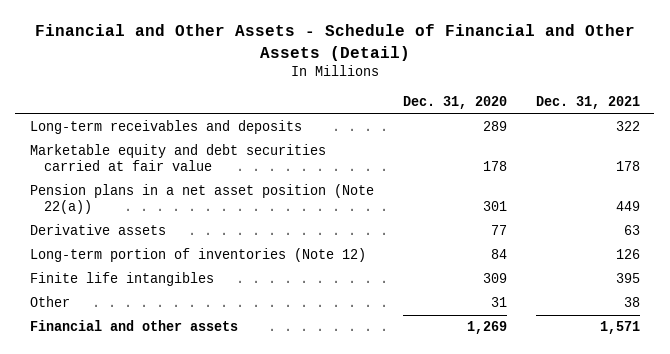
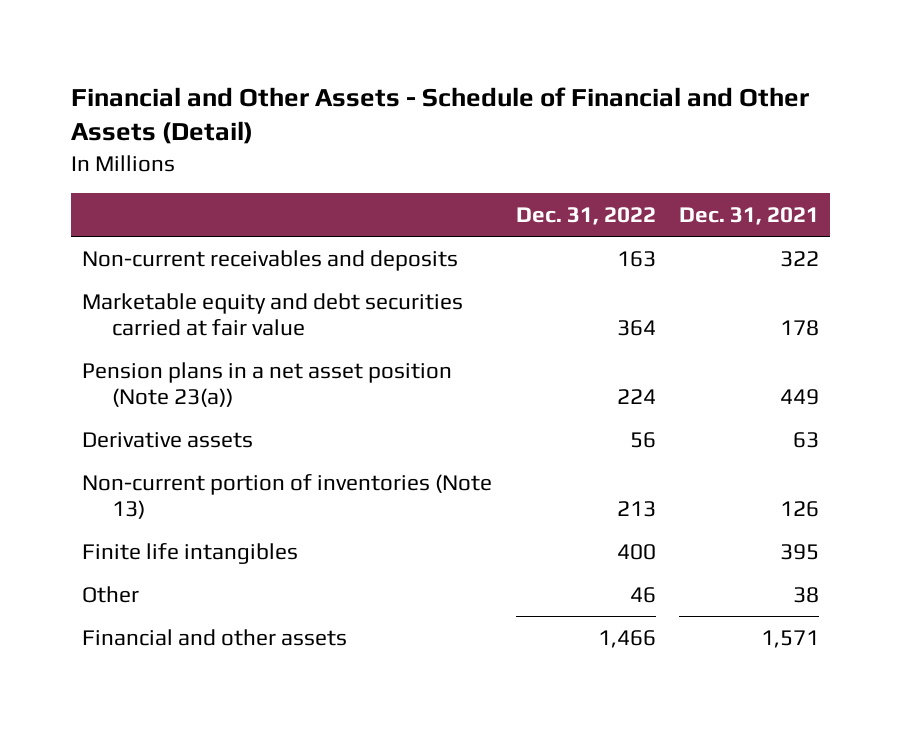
- | Dec. 31, 2020 | Dec. 31, 2021
+ | Dec. 31, 2022 | Dec. 31, 2021
- Long-term receivables and deposits | 289 | 322
+ Non-current receivables and deposits | 163 | 322
- Pension plans in a net asset position (Note 22(a)) | 301 | 449
+ Pension plans in a net asset position (Note 23(a)) | 224 | 449
- Long-term portion of inventories (Note 12) | 84 | 126
+ Non-current portion of inventories (Note 13) | 213 | 126

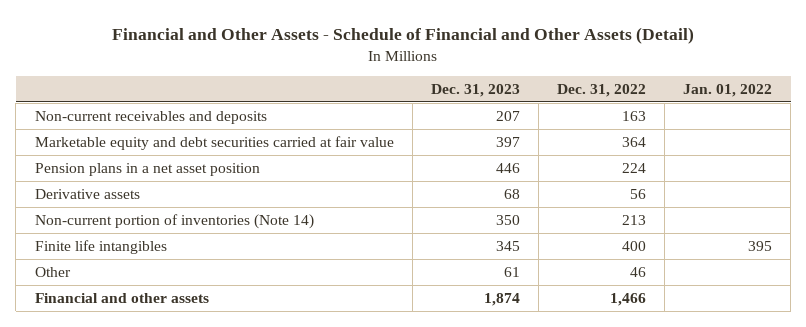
- | Dec. 31, 2022 | Dec. 31, 2021
+ | Dec. 31, 2023 | Dec. 31, 2022 | Jan. 01, 2022
- Pension plans in a net asset position (Note 23(a)) | 224 | 449
+ Pension plans in a net asset position | 446 | 224 |
- Non-current portion of inventories (Note 13) | 213 | 126
+ Non-current portion of inventories (Note 14) | 350 | 213 |

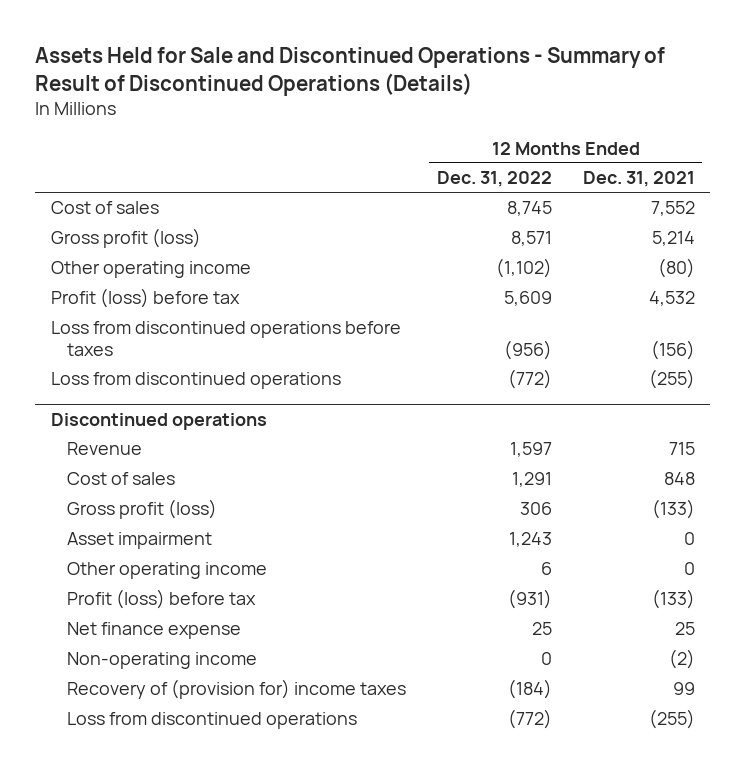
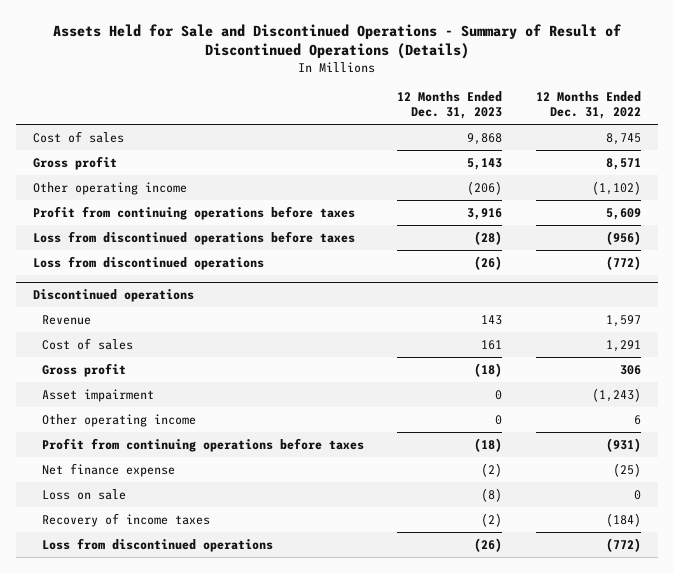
- | 12 Months Ended Dec. 31, 2022 | 12 Months Ended Dec. 31, 2021
+ | 12 Months Ended Dec. 31, 2023 | 12 Months Ended Dec. 31, 2022
- Gross profit (loss) | 8,571 | 5,214
+ Gross profit | 5,143 | 8,571
- Profit (loss) before tax | 5,609 | 4,532
+ Profit from continuing operations before taxes | 3,916 | 5,609
@ Discontinued operations
- Gross profit (loss) | 306 | (133)
- Asset impairment | 1,243 | 0
+ Gross profit | (18) | 306
+ Asset impairment | 0 | (1,243)
- Profit (loss) before tax | (931) | (133)
- Net finance expense | 25 | 25
- Non-operating income | 0 | (2)
- Recovery of (provision for) income taxes | (184) | 99
+ Profit from continuing operations before taxes | (18) | (931)
+ Net finance expense | (2) | (25)
+ Loss on sale | (8) | 0
+ Recovery of income taxes | (2) | (184)

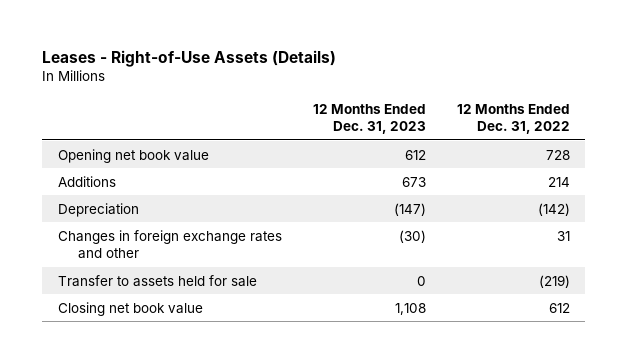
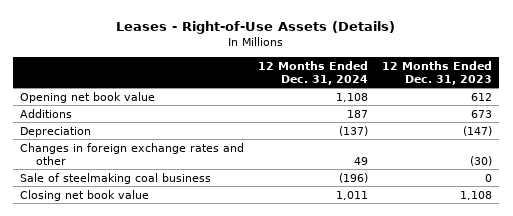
- | 12 Months Ended Dec. 31, 2023 | 12 Months Ended Dec. 31, 2022
+ | 12 Months Ended Dec. 31, 2024 | 12 Months Ended Dec. 31, 2023
- Transfer to assets held for sale | 0 | (219)
+ Sale of steelmaking coal business | (196) | 0

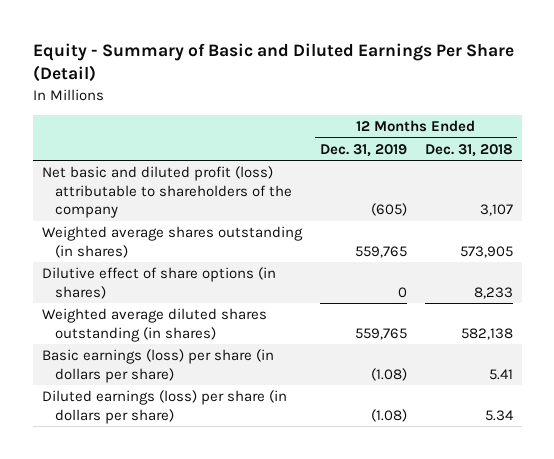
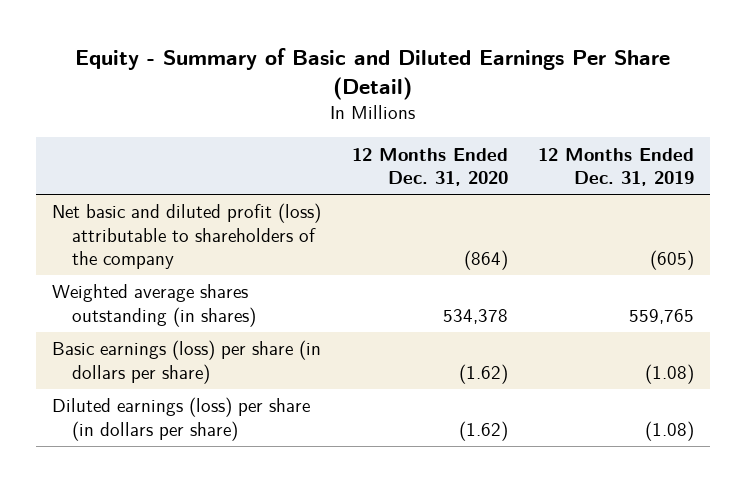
- | 12 Months Ended Dec. 31, 2019 | 12 Months Ended Dec. 31, 2018
+ | 12 Months Ended Dec. 31, 2020 | 12 Months Ended Dec. 31, 2019
- Dilutive effect of share options (in shares) | 0 | 8,233
- Weighted average diluted shares outstanding (in shares) | 559,765 | 582,138

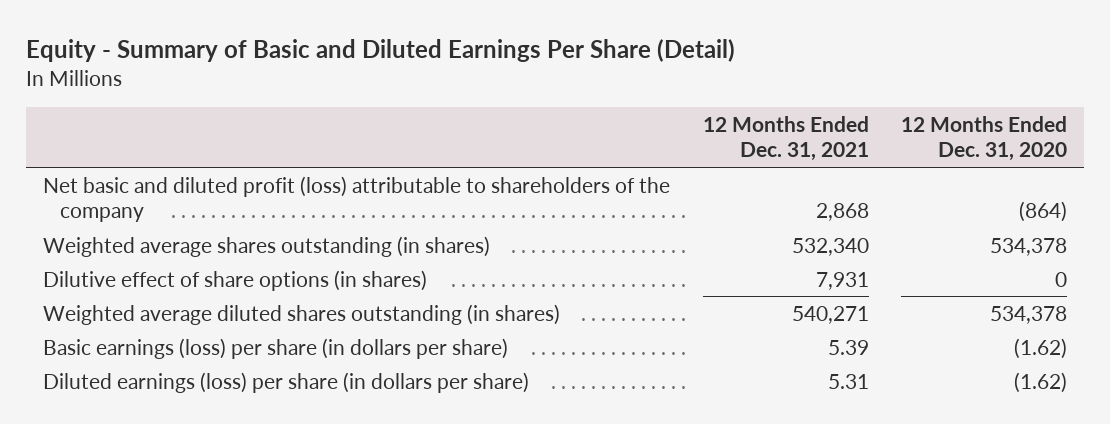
- | 12 Months Ended Dec. 31, 2020 | 12 Months Ended Dec. 31, 2019
+ | 12 Months Ended Dec. 31, 2021 | 12 Months Ended Dec. 31, 2020
+ Dilutive effect of share options (in shares) | 7,931 | 0
+ Weighted average diluted shares outstanding (in shares) | 540,271 | 534,378

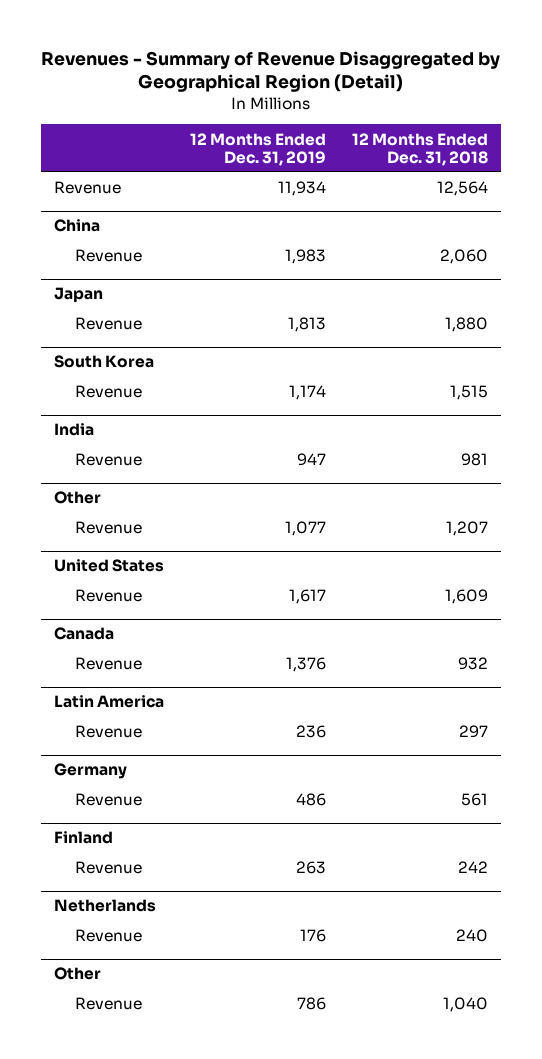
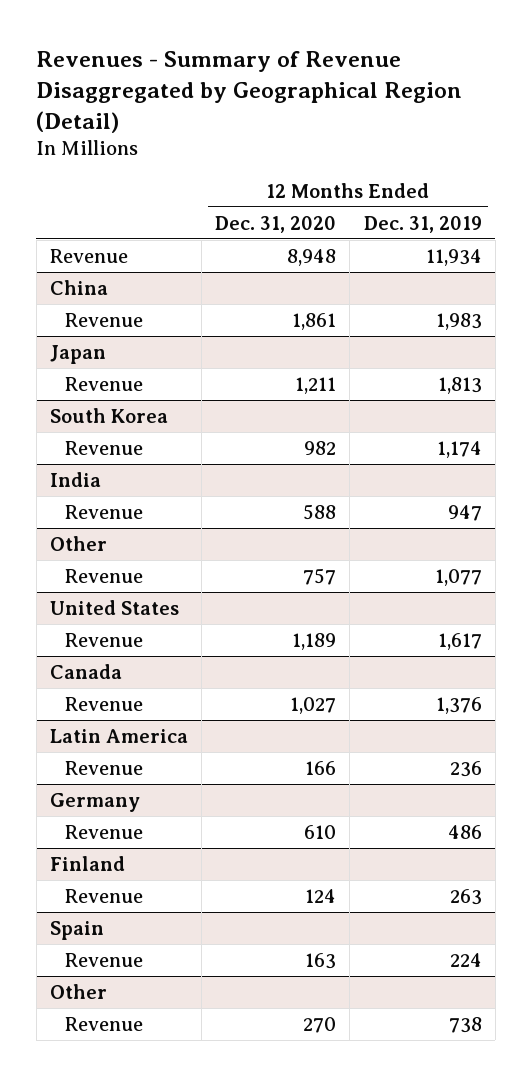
- | 12 Months Ended Dec. 31, 2019 | 12 Months Ended Dec. 31, 2018
+ | 12 Months Ended Dec. 31, 2020 | 12 Months Ended Dec. 31, 2019
- Netherlands
- Revenue | 176 | 240
+ Spain
+ Revenue | 163 | 224
@ Other
- Revenue | 786 | 1,040
+ Revenue | 270 | 738

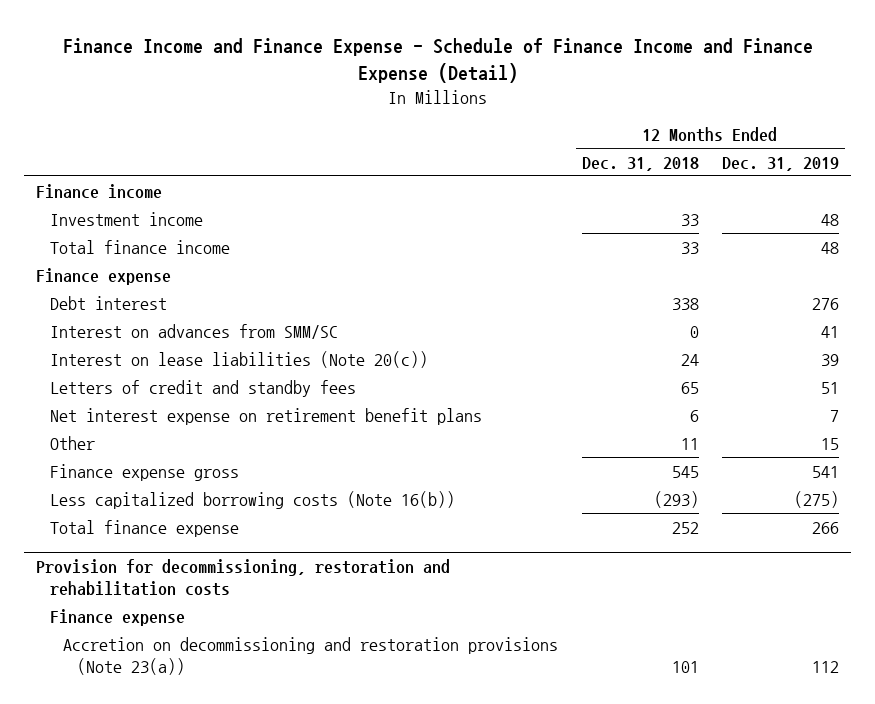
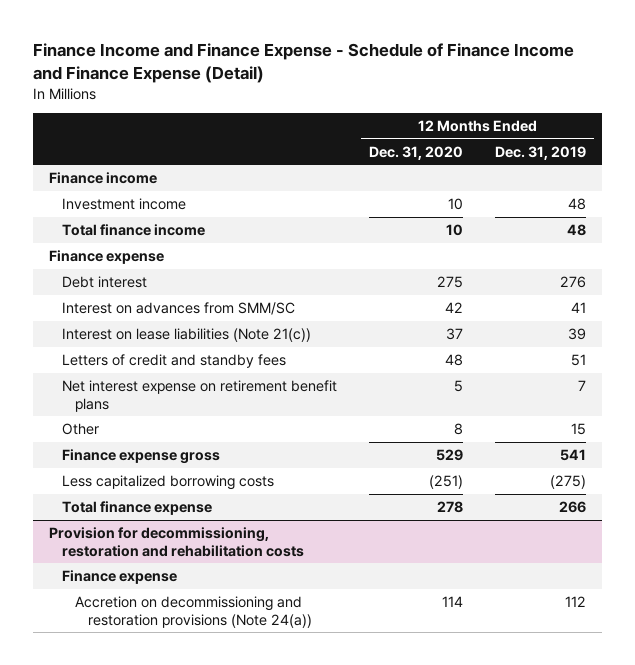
- | 12 Months Ended Dec. 31, 2018 | 12 Months Ended Dec. 31, 2019
+ | 12 Months Ended Dec. 31, 2020 | 12 Months Ended Dec. 31, 2019
- Interest on lease liabilities (Note 20(c)) | 24 | 39
+ Interest on lease liabilities (Note 21(c)) | 37 | 39
- Less capitalized borrowing costs (Note 16(b)) | (293) | (275)
+ Less capitalized borrowing costs | (251) | (275)
@ Provision for decommissioning, restoration and rehabilitation costs
- Accretion on decommissioning and restoration provisions (Note 23(a)) | 101 | 112
+ Accretion on decommissioning and restoration provisions (Note 24(a)) | 114 | 112

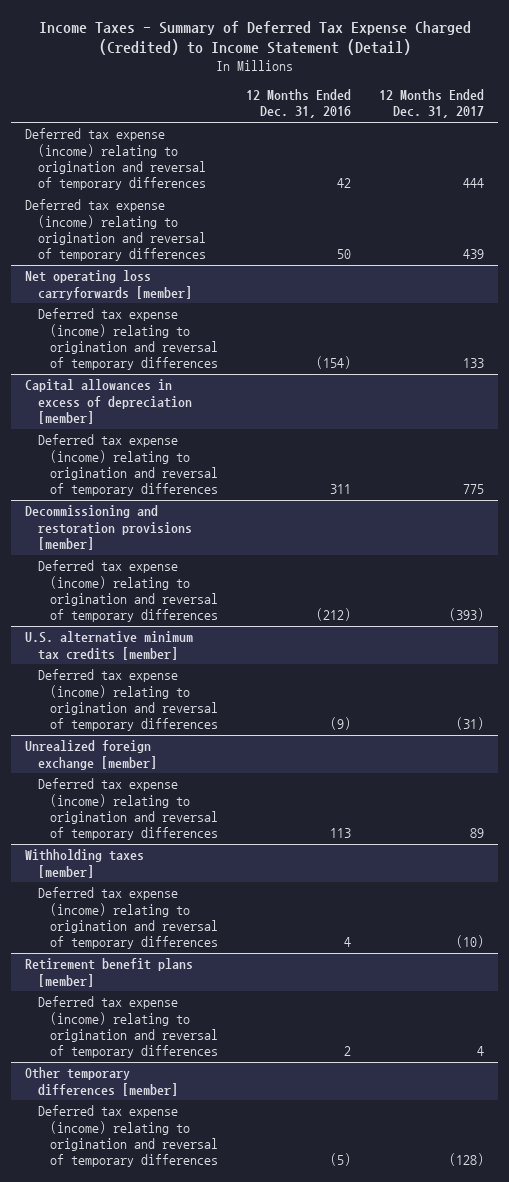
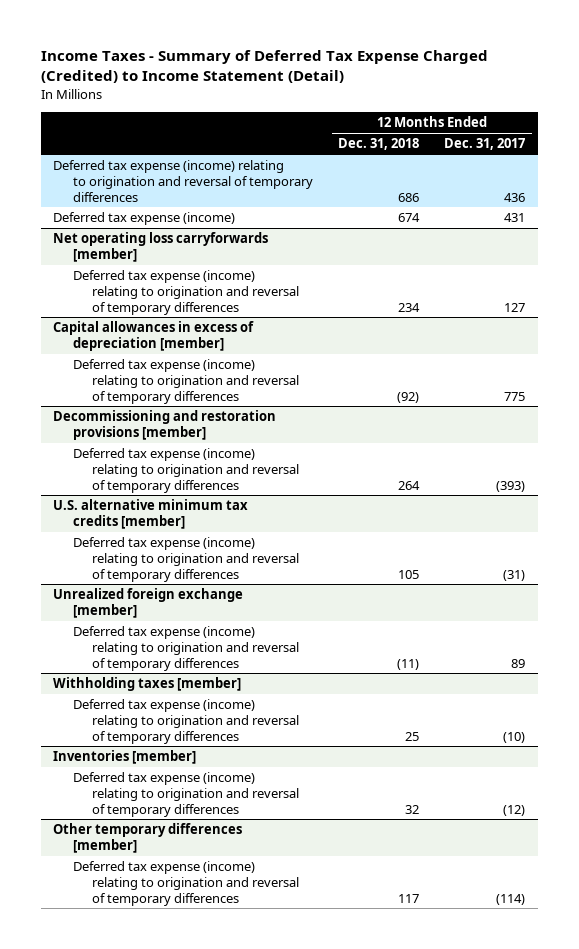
- | 12 Months Ended Dec. 31, 2016 | 12 Months Ended Dec. 31, 2017
+ | 12 Months Ended Dec. 31, 2018 | 12 Months Ended Dec. 31, 2017
- Deferred tax expense (income) relating to origination and reversal of temporary differences | 42 | 444
- Deferred tax expense (income) relating to origination and reversal of temporary differences | 50 | 439
+ Deferred tax expense (income) relating to origination and reversal of temporary differences | 686 | 436
+ Deferred tax expense (income) | 674 | 431
@ Net operating loss carryforwards [member]
- Deferred tax expense (income) relating to origination and reversal of temporary differences | (154) | 133
+ Deferred tax expense (income) relating to origination and reversal of temporary differences | 234 | 127
- Retirement benefit plans [member]
- Deferred tax expense (income) relating to origination and reversal of temporary differences | 2 | 4
+ Inventories [member]
+ Deferred tax expense (income) relating to origination and reversal of temporary differences | 32 | (12)
@ Other temporary differences [member]
- Deferred tax expense (income) relating to origination and reversal of temporary differences | (5) | (128)
+ Deferred tax expense (income) relating to origination and reversal of temporary differences | 117 | (114)

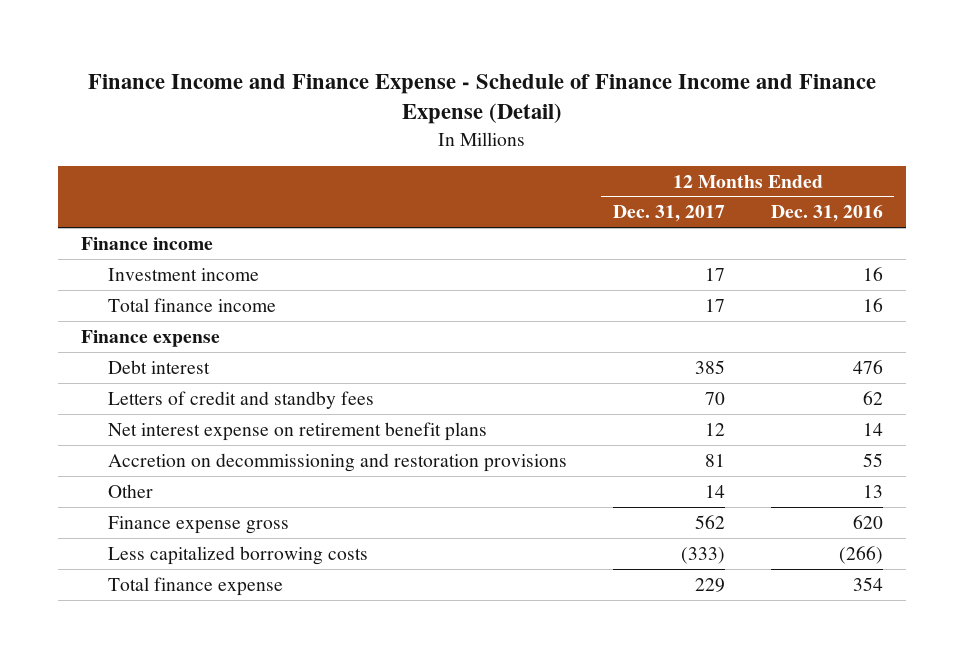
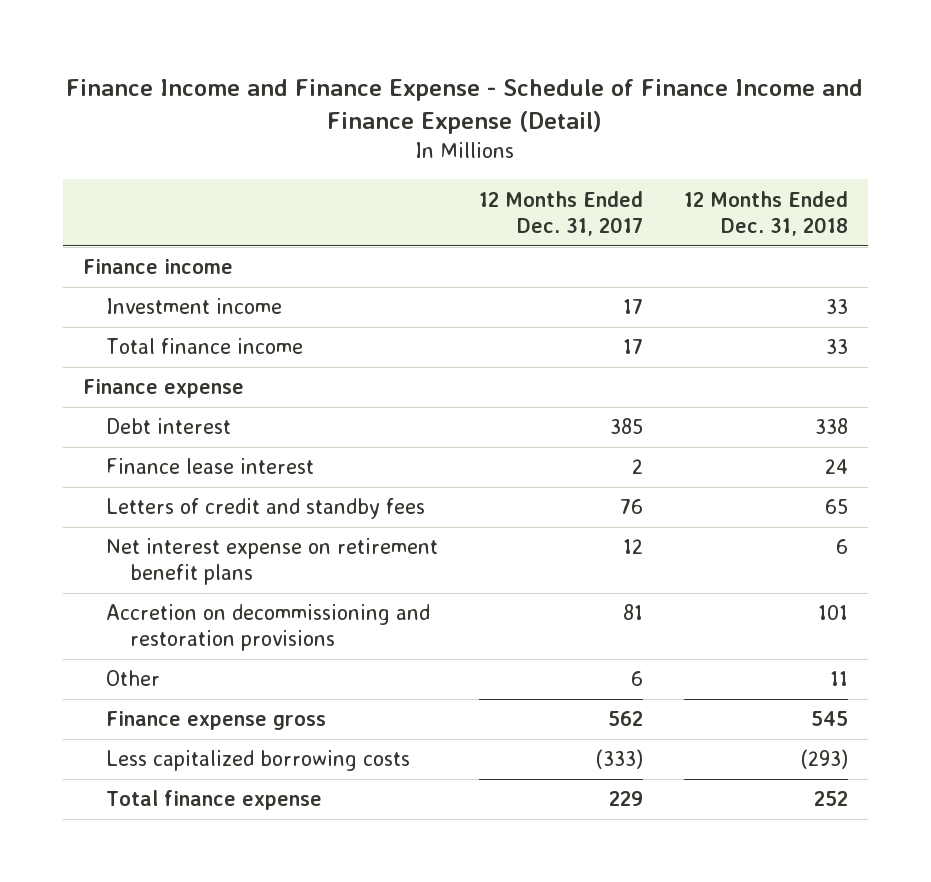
- | 12 Months Ended Dec. 31, 2017 | 12 Months Ended Dec. 31, 2016
+ | 12 Months Ended Dec. 31, 2017 | 12 Months Ended Dec. 31, 2018
- Letters of credit and standby fees | 70 | 62
+ Finance lease interest | 2 | 24
+ Letters of credit and standby fees | 76 | 65
- Other | 14 | 13
+ Other | 6 | 11

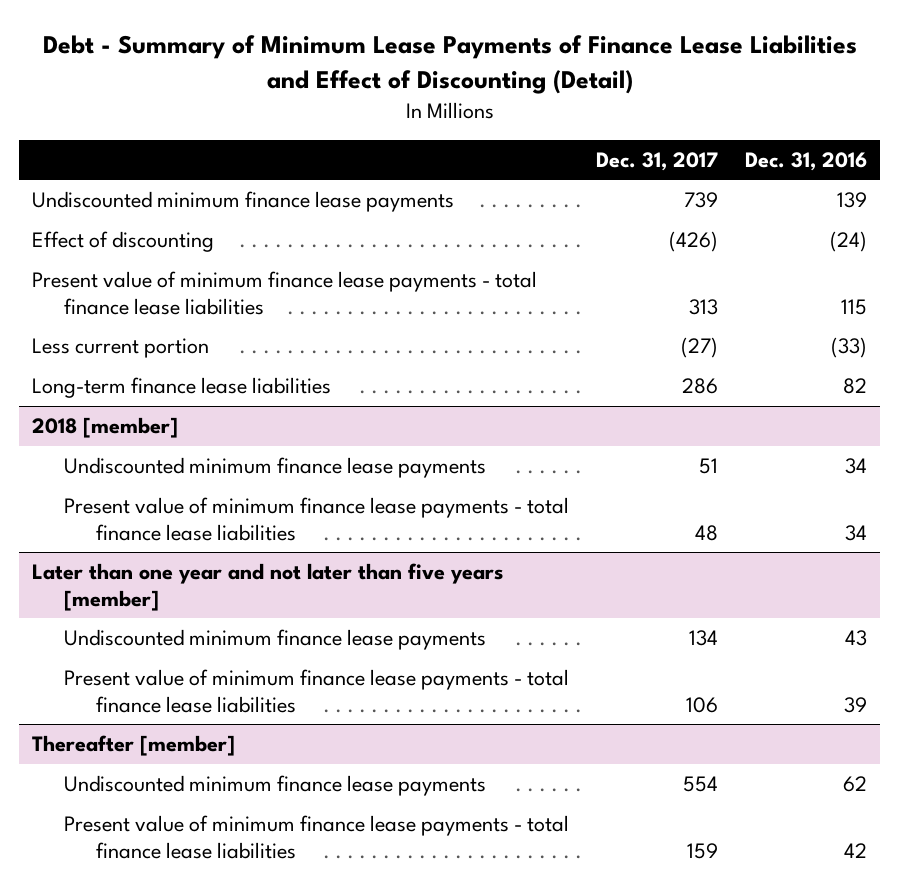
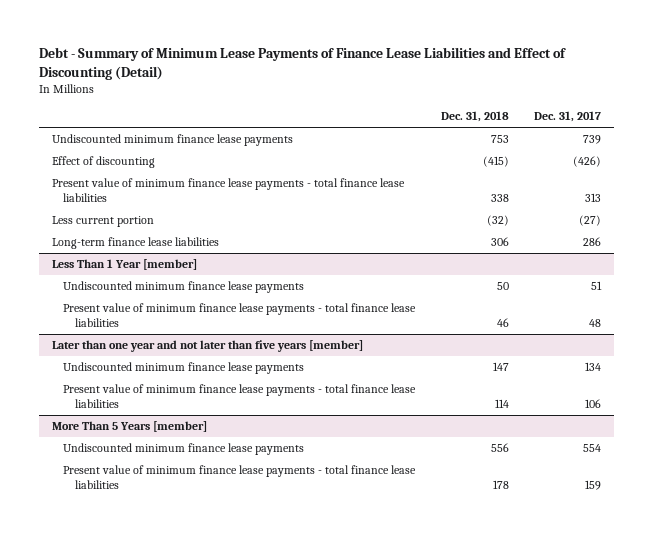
- | Dec. 31, 2017 | Dec. 31, 2016
+ | Dec. 31, 2018 | Dec. 31, 2017
- 2018 [member]
+ Less Than 1 Year [member]
- Thereafter [member]
+ More Than 5 Years [member]

